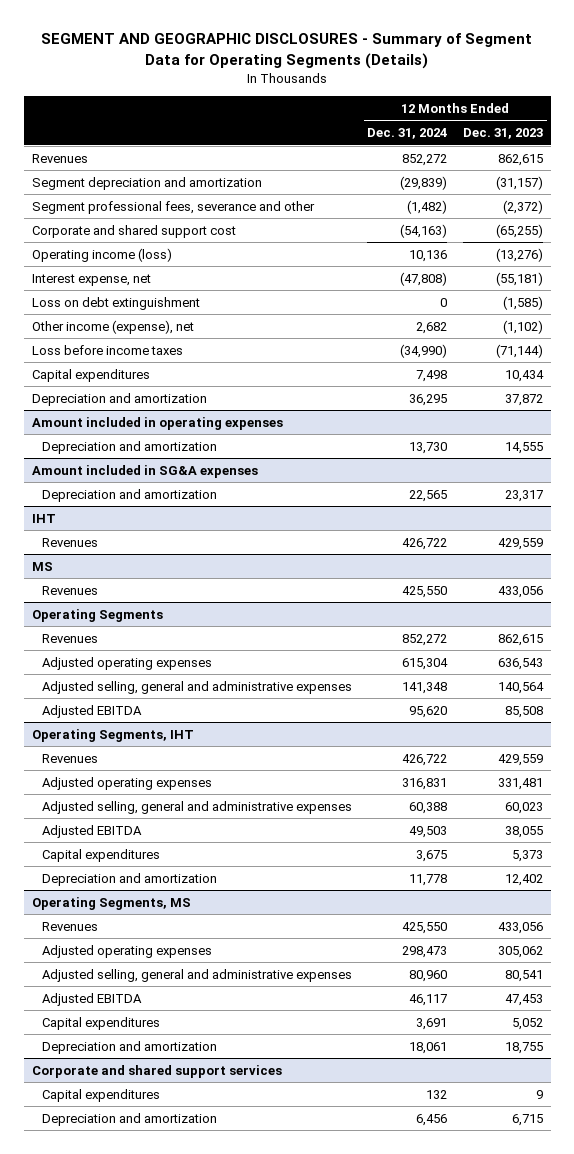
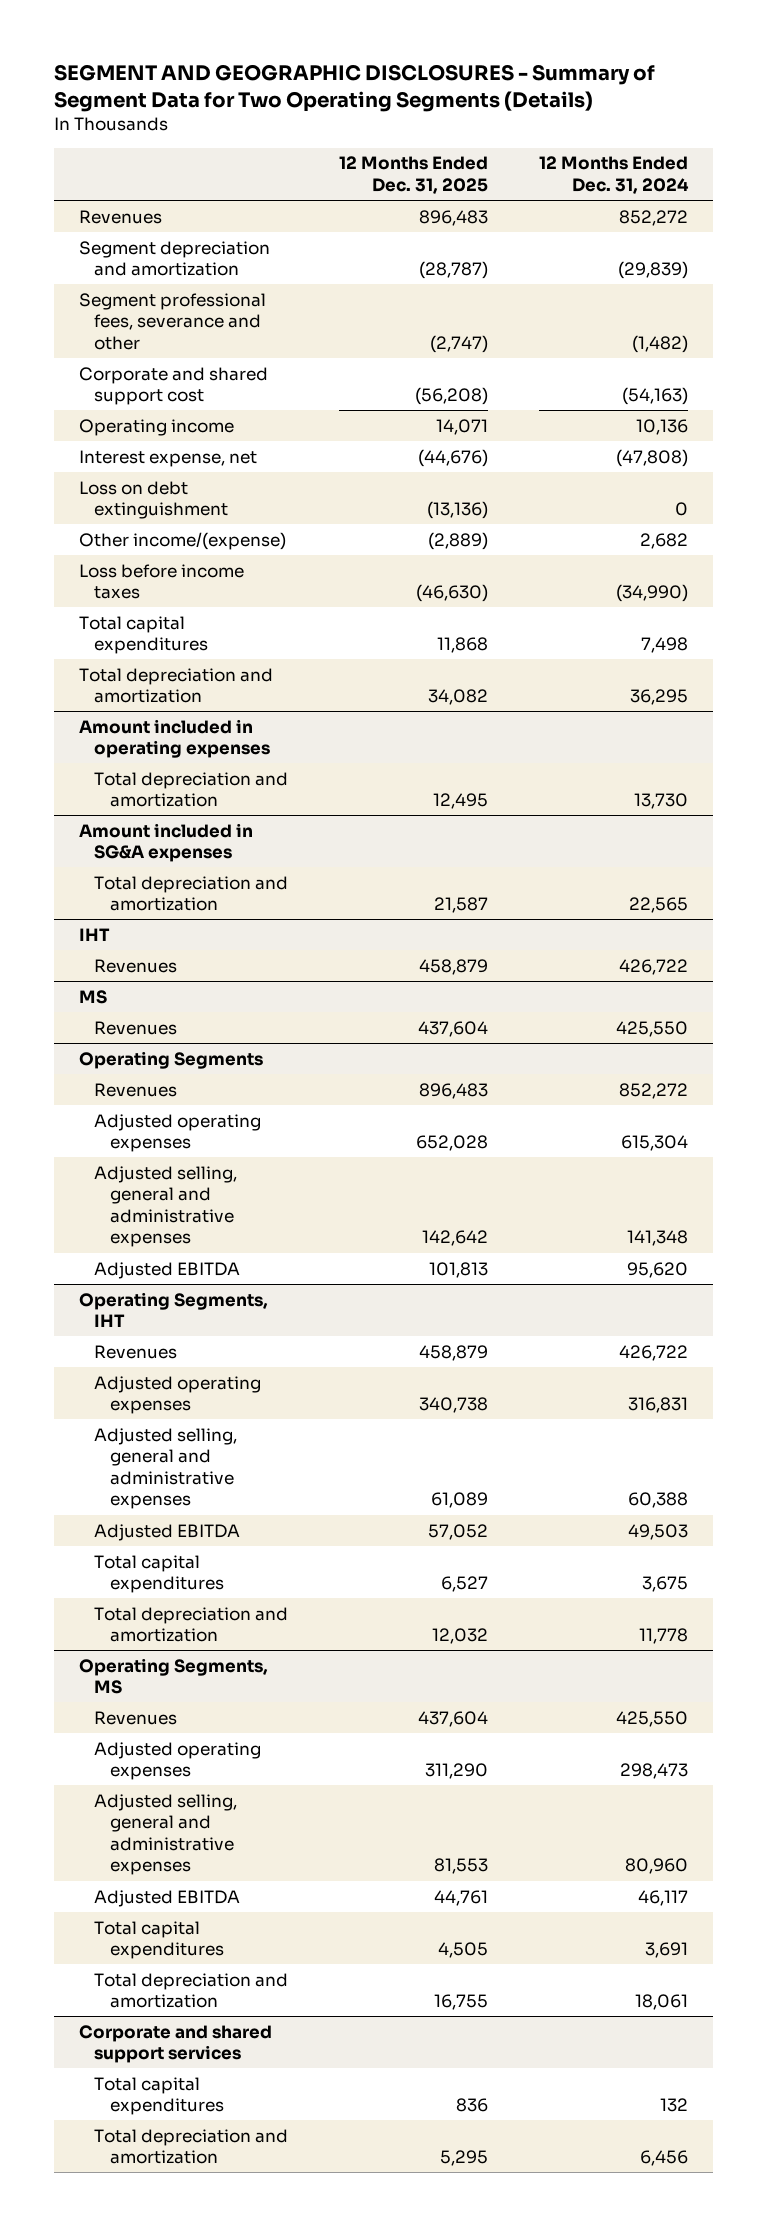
- SEGMENT AND GEOGRAPHIC DISCLOSURES - Summary of Segment Data for Operating Segments (Details)
+ SEGMENT AND GEOGRAPHIC DISCLOSURES - Summary of Segment Data for Two Operating Segments (Details)
- | 12 Months Ended Dec. 31, 2024 | 12 Months Ended Dec. 31, 2023
+ | 12 Months Ended Dec. 31, 2025 | 12 Months Ended Dec. 31, 2024
- Operating income (loss) | 10,136 | (13,276)
+ Operating income | 14,071 | 10,136
- Other income (expense), net | 2,682 | (1,102)
+ Other income/(expense) | (2,889) | 2,682
- Capital expenditures | 7,498 | 10,434
- Depreciation and amortization | 36,295 | 37,872
+ Total capital expenditures | 11,868 | 7,498
+ Total depreciation and amortization | 34,082 | 36,295
@ Amount included in operating expenses
- Depreciation and amortization | 13,730 | 14,555
+ Total depreciation and amortization | 12,495 | 13,730
@ Amount included in SG&A expenses
- Depreciation and amortization | 22,565 | 23,317
+ Total depreciation and amortization | 21,587 | 22,565
@ Operating Segments, IHT
- Capital expenditures | 3,675 | 5,373
- Depreciation and amortization | 11,778 | 12,402
+ Total capital expenditures | 6,527 | 3,675
+ Total depreciation and amortization | 12,032 | 11,778
@ Operating Segments, MS
- Capital expenditures | 3,691 | 5,052
- Depreciation and amortization | 18,061 | 18,755
+ Total capital expenditures | 4,505 | 3,691
+ Total depreciation and amortization | 16,755 | 18,061
@ Corporate and shared support services
- Capital expenditures | 132 | 9
- Depreciation and amortization | 6,456 | 6,715
+ Total capital expenditures | 836 | 132
+ Total depreciation and amortization | 5,295 | 6,456

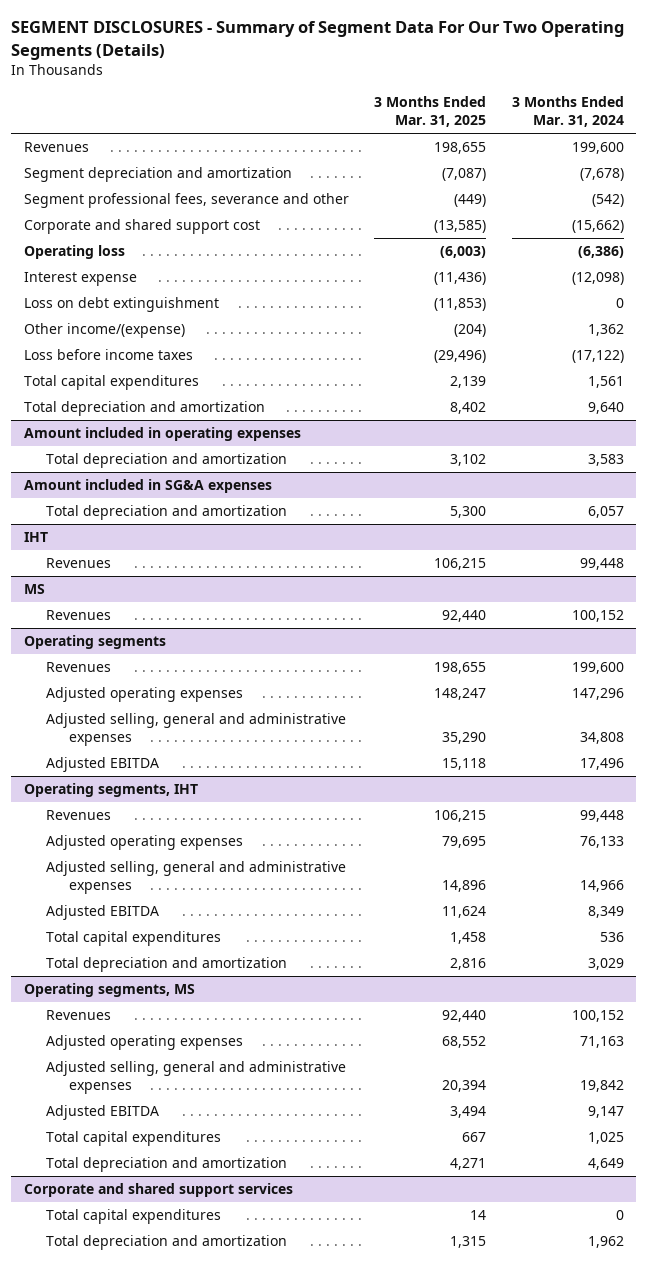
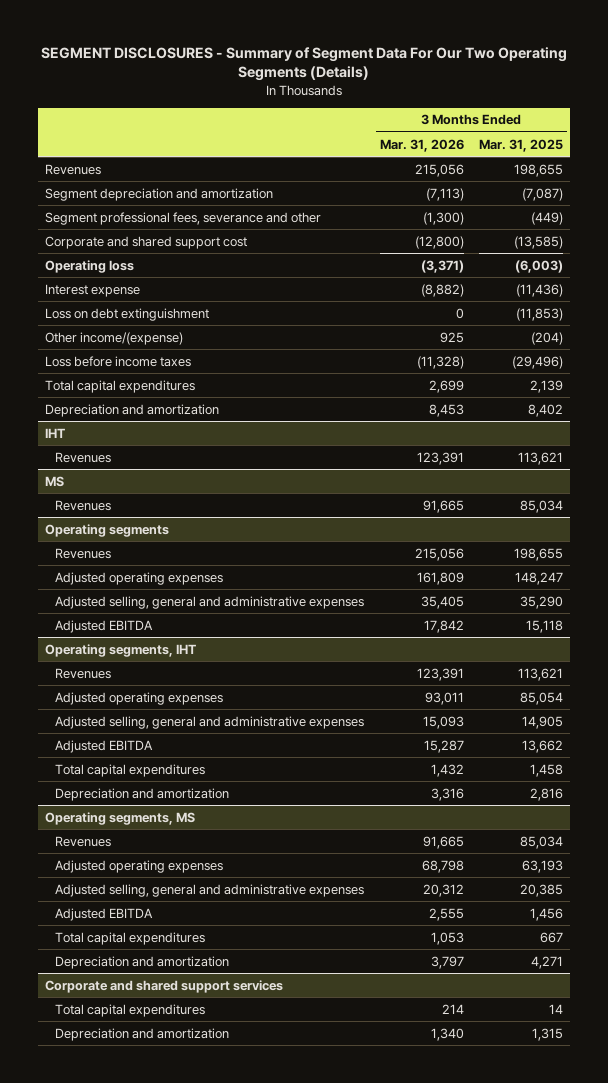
- | 3 Months Ended Mar. 31, 2025 | 3 Months Ended Mar. 31, 2024
+ | 3 Months Ended Mar. 31, 2026 | 3 Months Ended Mar. 31, 2025
- Total depreciation and amortization | 8,402 | 9,640
- Amount included in operating expenses
- Total depreciation and amortization | 3,102 | 3,583
- Amount included in SG&A expenses
- Total depreciation and amortization | 5,300 | 6,057
+ Depreciation and amortization | 8,453 | 8,402
@ IHT
- Revenues | 106,215 | 99,448
+ Revenues | 123,391 | 113,621
@ MS
- Revenues | 92,440 | 100,152
+ Revenues | 91,665 | 85,034
@ Operating segments, IHT
- Revenues | 106,215 | 99,448
- Adjusted operating expenses | 79,695 | 76,133
- Adjusted selling, general and administrative expenses | 14,896 | 14,966
- Adjusted EBITDA | 11,624 | 8,349
+ Revenues | 123,391 | 113,621
+ Adjusted operating expenses | 93,011 | 85,054
+ Adjusted selling, general and administrative expenses | 15,093 | 14,905
+ Adjusted EBITDA | 15,287 | 13,662
- Total depreciation and amortization | 2,816 | 3,029
+ Depreciation and amortization | 3,316 | 2,816
@ Operating segments, MS
- Revenues | 92,440 | 100,152
- Adjusted operating expenses | 68,552 | 71,163
- Adjusted selling, general and administrative expenses | 20,394 | 19,842
- Adjusted EBITDA | 3,494 | 9,147
+ Revenues | 91,665 | 85,034
+ Adjusted operating expenses | 68,798 | 63,193
+ Adjusted selling, general and administrative expenses | 20,312 | 20,385
+ Adjusted EBITDA | 2,555 | 1,456
- Total depreciation and amortization | 4,271 | 4,649
+ Depreciation and amortization | 3,797 | 4,271
@ Corporate and shared support services
- Total depreciation and amortization | 1,315 | 1,962
+ Depreciation and amortization | 1,340 | 1,315

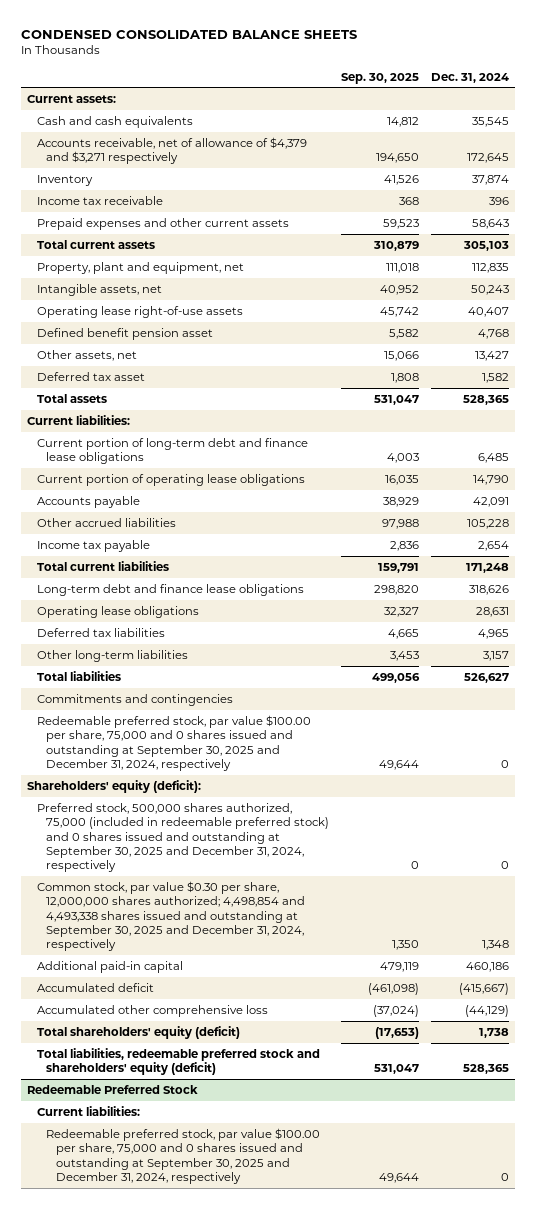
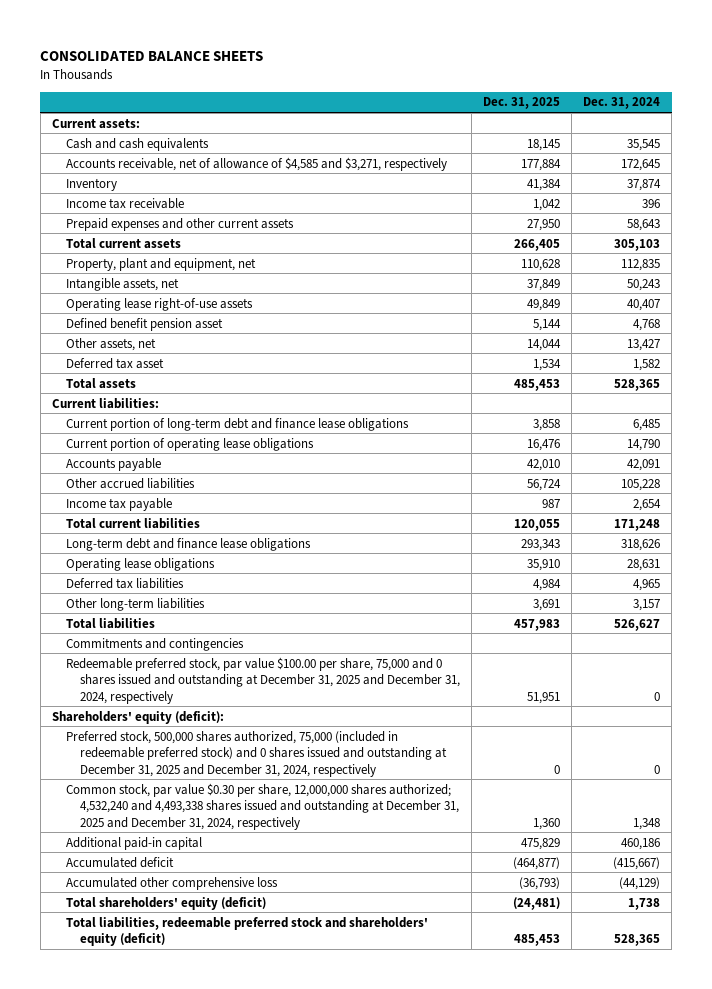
- CONDENSED CONSOLIDATED BALANCE SHEETS
+ CONSOLIDATED BALANCE SHEETS
- | Sep. 30, 2025 | Dec. 31, 2024
+ | Dec. 31, 2025 | Dec. 31, 2024
- Accounts receivable, net of allowance of $4,379 and $3,271 respectively | 194,650 | 172,645
+ Accounts receivable, net of allowance of $4,585 and $3,271, respectively | 177,884 | 172,645
- Redeemable preferred stock, par value $100.00 per share, 75,000 and 0 shares issued and outstanding at September 30, 2025 and December 31, 2024, respectively | 49,644 | 0
+ Redeemable preferred stock, par value $100.00 per share, 75,000 and 0 shares issued and outstanding at December 31, 2025 and December 31, 2024, respectively | 51,951 | 0
- Preferred stock, 500,000 shares authorized, 75,000 (included in redeemable preferred stock) and 0 shares issued and outstanding at September 30, 2025 and December 31, 2024, respectively | 0 | 0
- Common stock, par value $0.30 per share, 12,000,000 shares authorized; 4,498,854 and 4,493,338 shares issued and outstanding at September 30, 2025 and December 31, 2024, respectively | 1,350 | 1,348
+ Preferred stock, 500,000 shares authorized, 75,000 (included in redeemable preferred stock) and 0 shares issued and outstanding at December 31, 2025 and December 31, 2024, respectively | 0 | 0
+ Common stock, par value $0.30 per share, 12,000,000 shares authorized; 4,532,240 and 4,493,338 shares issued and outstanding at December 31, 2025 and December 31, 2024, respectively | 1,360 | 1,348
- Redeemable Preferred Stock
- Current liabilities:
- Redeemable preferred stock, par value $100.00 per share, 75,000 and 0 shares issued and outstanding at September 30, 2025 and December 31, 2024, respectively | 49,644 | 0

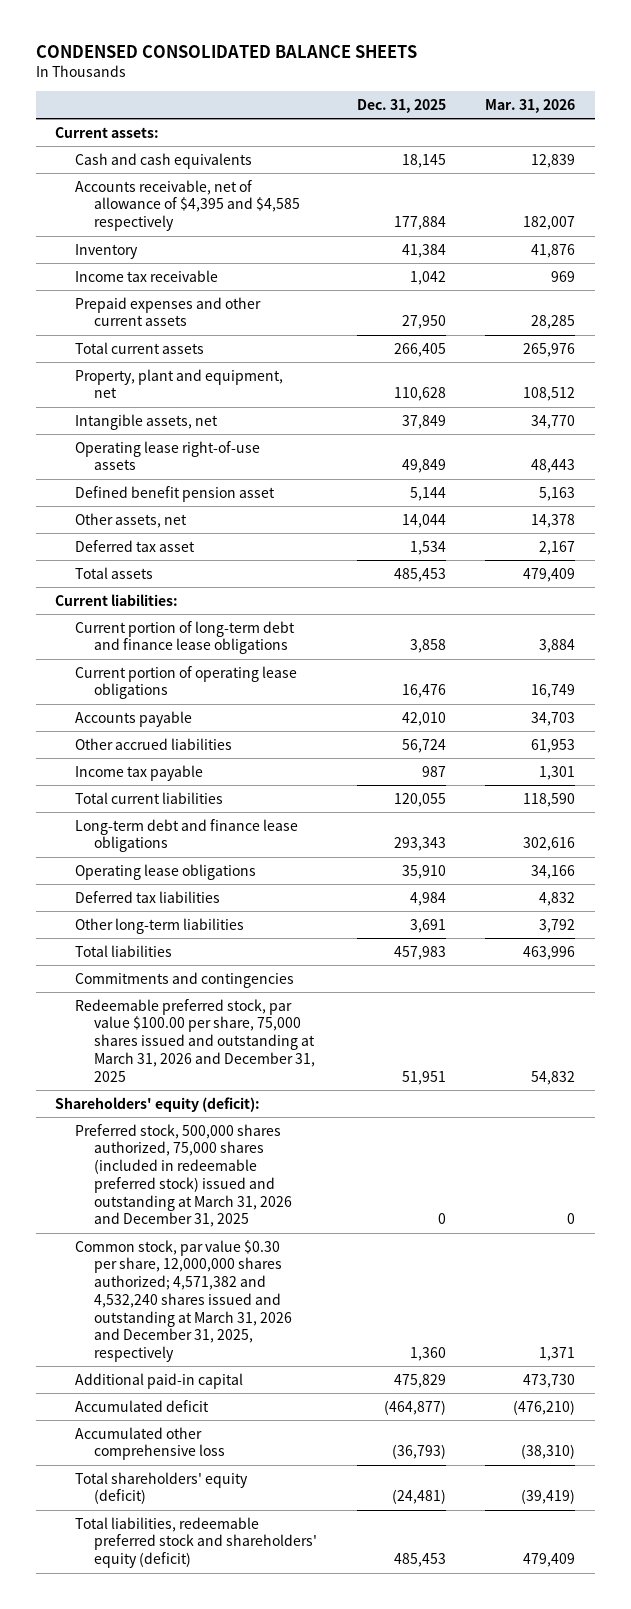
- CONSOLIDATED BALANCE SHEETS
+ CONDENSED CONSOLIDATED BALANCE SHEETS
- | Dec. 31, 2025 | Dec. 31, 2024
+ | Dec. 31, 2025 | Mar. 31, 2026
- Accounts receivable, net of allowance of $4,585 and $3,271, respectively | 177,884 | 172,645
+ Accounts receivable, net of allowance of $4,395 and $4,585 respectively | 177,884 | 182,007
- Redeemable preferred stock, par value $100.00 per share, 75,000 and 0 shares issued and outstanding at December 31, 2025 and December 31, 2024, respectively | 51,951 | 0
+ Redeemable preferred stock, par value $100.00 per share, 75,000 shares issued and outstanding at March 31, 2026 and December 31, 2025 | 51,951 | 54,832
- Preferred stock, 500,000 shares authorized, 75,000 (included in redeemable preferred stock) and 0 shares issued and outstanding at December 31, 2025 and December 31, 2024, respectively | 0 | 0
- Common stock, par value $0.30 per share, 12,000,000 shares authorized; 4,532,240 and 4,493,338 shares issued and outstanding at December 31, 2025 and December 31, 2024, respectively | 1,360 | 1,348
+ Preferred stock, 500,000 shares authorized, 75,000 shares (included in redeemable preferred stock) issued and outstanding at March 31, 2026 and December 31, 2025 | 0 | 0
+ Common stock, par value $0.30 per share, 12,000,000 shares authorized; 4,571,382 and 4,532,240 shares issued and outstanding at March 31, 2026 and December 31, 2025, respectively | 1,360 | 1,371

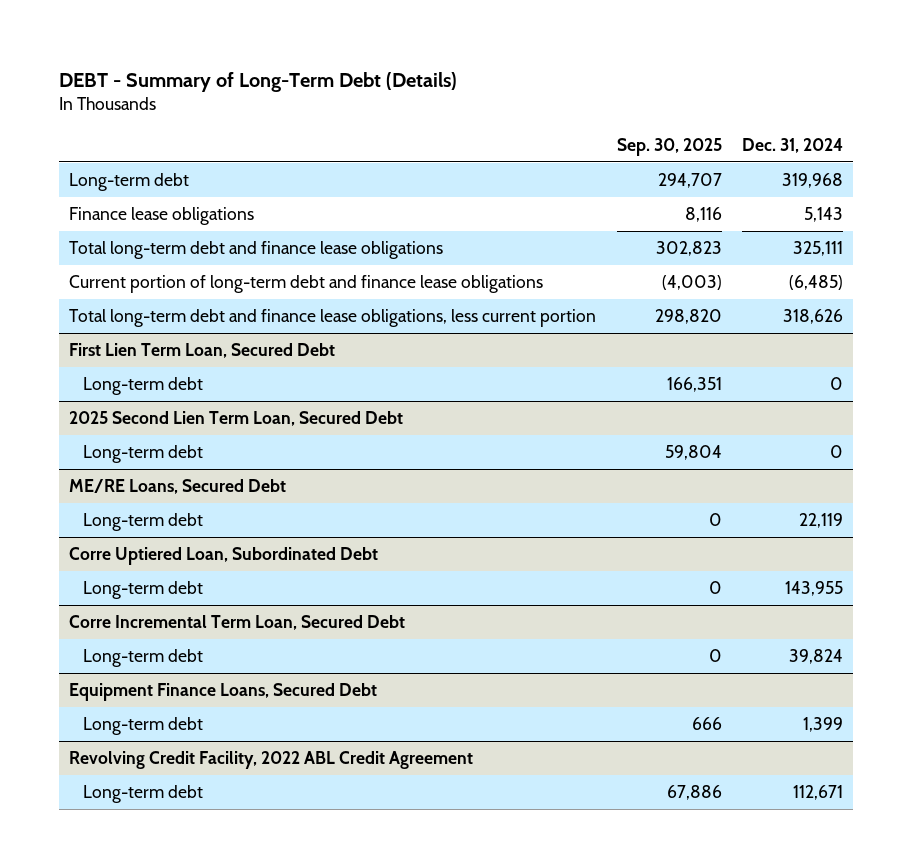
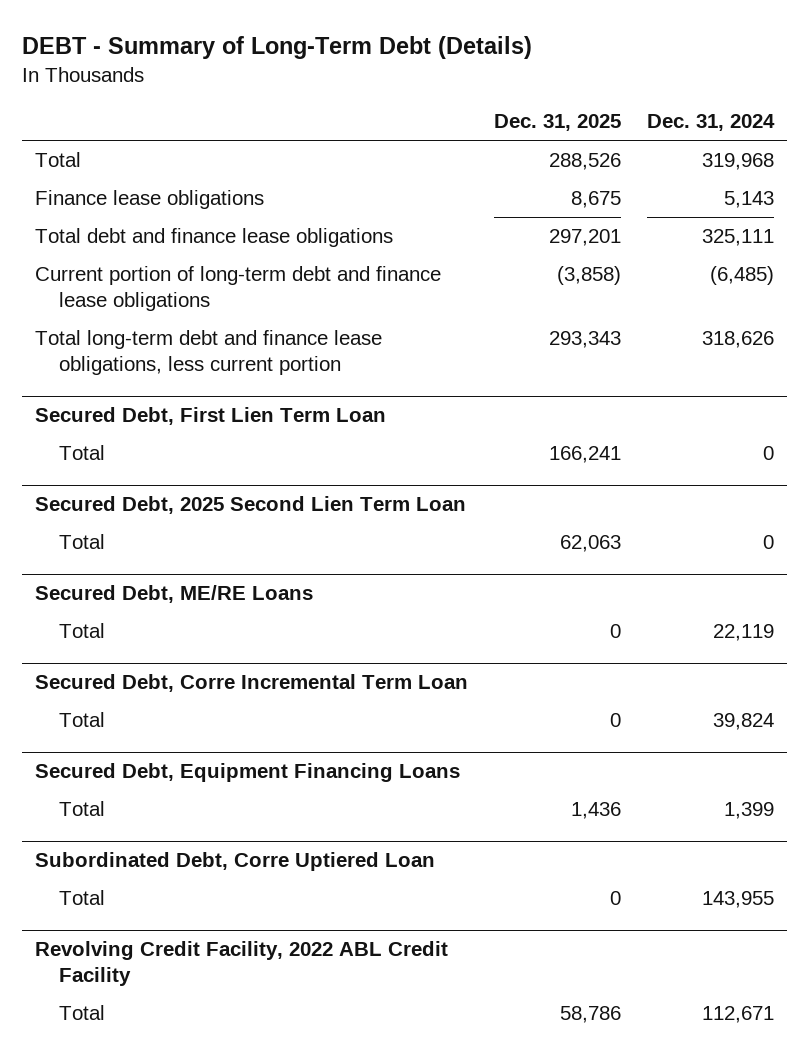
- | Sep. 30, 2025 | Dec. 31, 2024
+ | Dec. 31, 2025 | Dec. 31, 2024
- Long-term debt | 294,707 | 319,968
+ Total | 288,526 | 319,968
- Total long-term debt and finance lease obligations | 302,823 | 325,111
+ Total debt and finance lease obligations | 297,201 | 325,111
- First Lien Term Loan, Secured Debt
- Long-term debt | 166,351 | 0
- 2025 Second Lien Term Loan, Secured Debt
- Long-term debt | 59,804 | 0
- ME/RE Loans, Secured Debt
- Long-term debt | 0 | 22,119
- Corre Uptiered Loan, Subordinated Debt
- Long-term debt | 0 | 143,955
- Corre Incremental Term Loan, Secured Debt
- Long-term debt | 0 | 39,824
- Equipment Finance Loans, Secured Debt
- Long-term debt | 666 | 1,399
- Revolving Credit Facility, 2022 ABL Credit Agreement
- Long-term debt | 67,886 | 112,671
+ Secured Debt, First Lien Term Loan
+ Total | 166,241 | 0
+ Secured Debt, 2025 Second Lien Term Loan
+ Total | 62,063 | 0
+ Secured Debt, ME/RE Loans
+ Total | 0 | 22,119
+ Secured Debt, Corre Incremental Term Loan
+ Total | 0 | 39,824
+ Secured Debt, Equipment Financing Loans
+ Total | 1,436 | 1,399
+ Subordinated Debt, Corre Uptiered Loan
+ Total | 0 | 143,955
+ Revolving Credit Facility, 2022 ABL Credit Facility
+ Total | 58,786 | 112,671

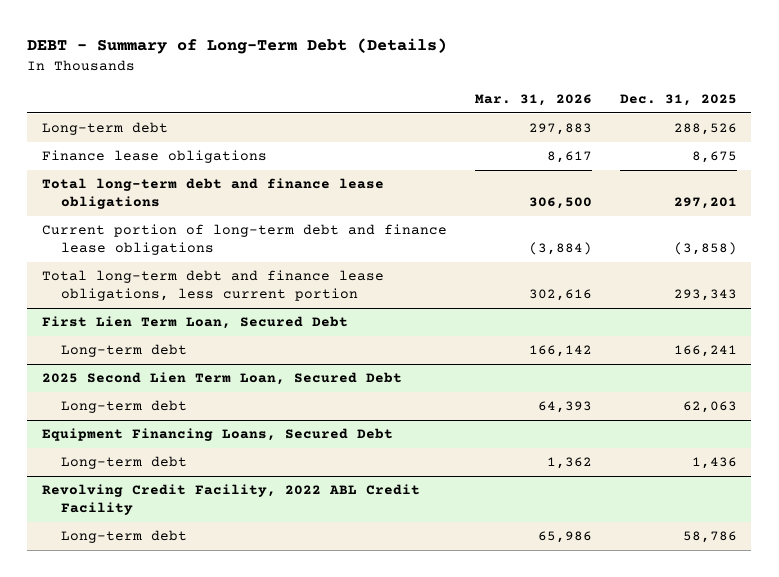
- | Dec. 31, 2025 | Dec. 31, 2024
+ | Mar. 31, 2026 | Dec. 31, 2025
- Total | 288,526 | 319,968
+ Long-term debt | 297,883 | 288,526
- Total debt and finance lease obligations | 297,201 | 325,111
+ Total long-term debt and finance lease obligations | 306,500 | 297,201
- Secured Debt, First Lien Term Loan
- Total | 166,241 | 0
- Secured Debt, 2025 Second Lien Term Loan
- Total | 62,063 | 0
- Secured Debt, ME/RE Loans
- Total | 0 | 22,119
- Secured Debt, Corre Incremental Term Loan
- Total | 0 | 39,824
- Secured Debt, Equipment Financing Loans
- Total | 1,436 | 1,399
- Subordinated Debt, Corre Uptiered Loan
- Total | 0 | 143,955
+ First Lien Term Loan, Secured Debt
+ Long-term debt | 166,142 | 166,241
+ 2025 Second Lien Term Loan, Secured Debt
+ Long-term debt | 64,393 | 62,063
+ Equipment Financing Loans, Secured Debt
+ Long-term debt | 1,362 | 1,436
@ Revolving Credit Facility, 2022 ABL Credit Facility
- Total | 58,786 | 112,671
+ Long-term debt | 65,986 | 58,786

